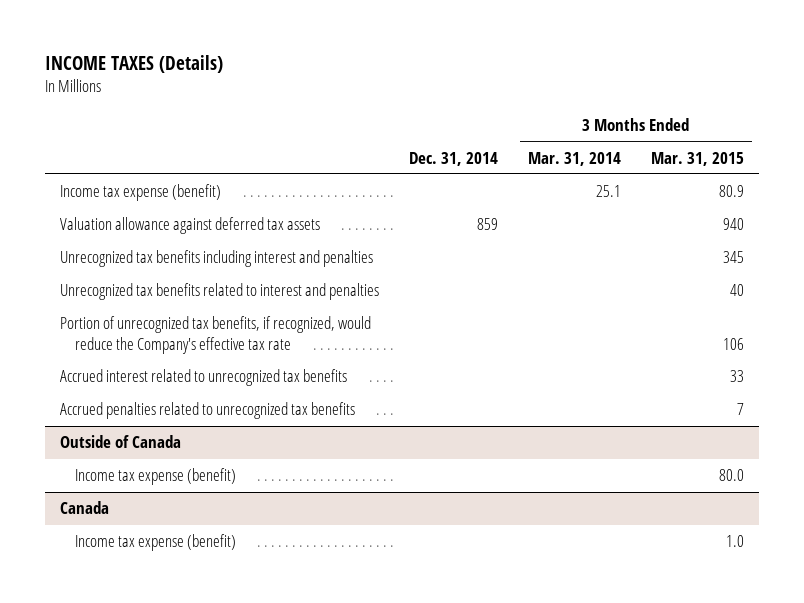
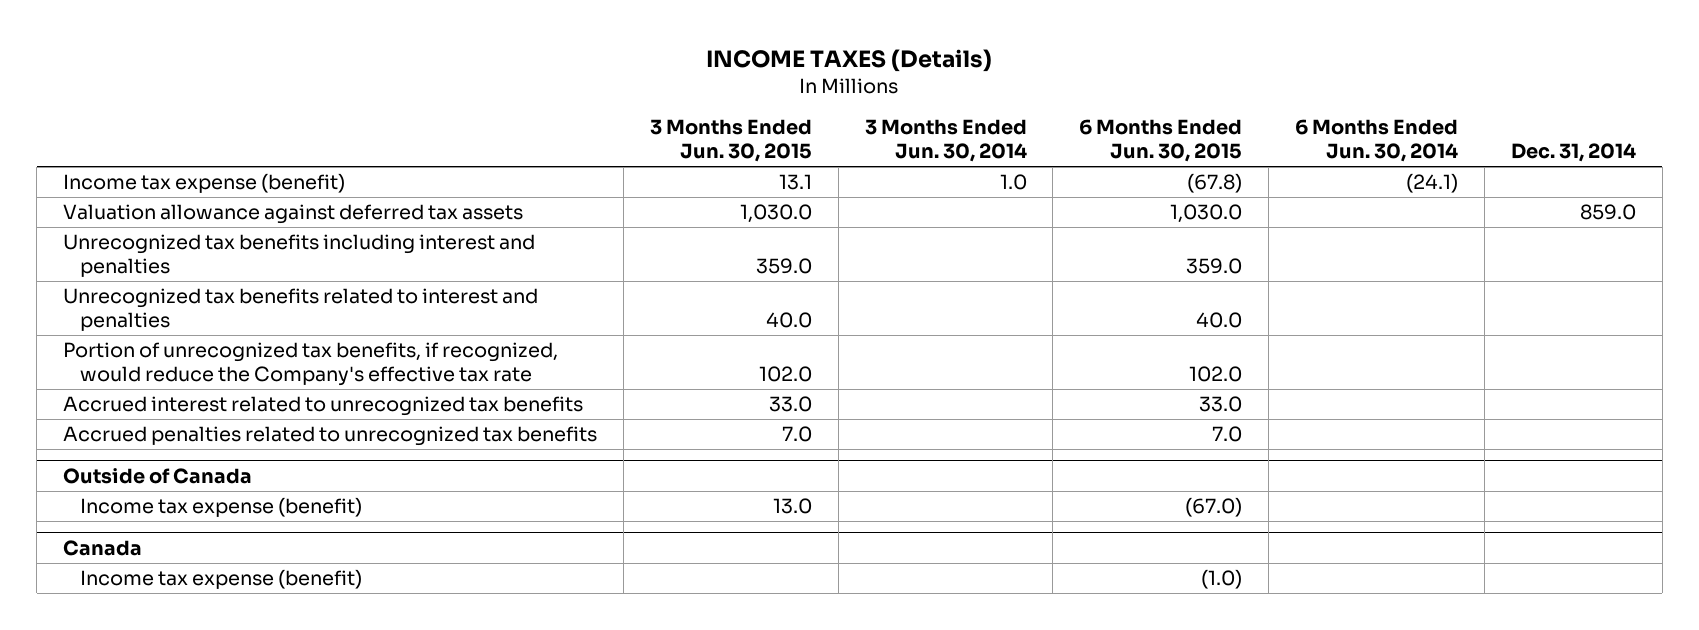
- | Dec. 31, 2014 | 3 Months Ended Mar. 31, 2014 | 3 Months Ended Mar. 31, 2015
+ | 3 Months Ended Jun. 30, 2015 | 3 Months Ended Jun. 30, 2014 | 6 Months Ended Jun. 30, 2015 | 6 Months Ended Jun. 30, 2014 | Dec. 31, 2014
- Valuation allowance against deferred tax assets | 859 | | 940
+ Valuation allowance against deferred tax assets | 1,030.0 | | 1,030.0 | | 859.0

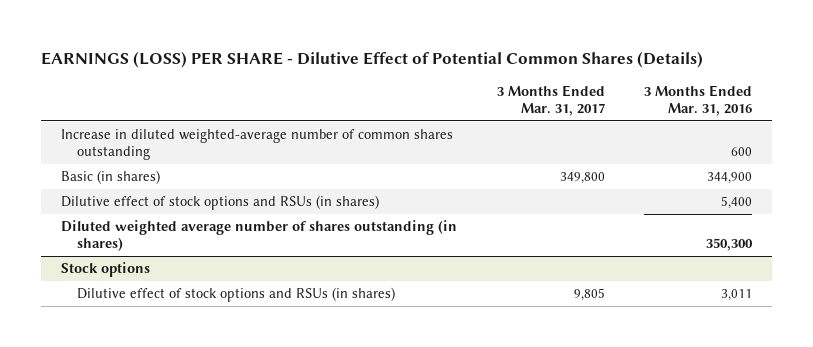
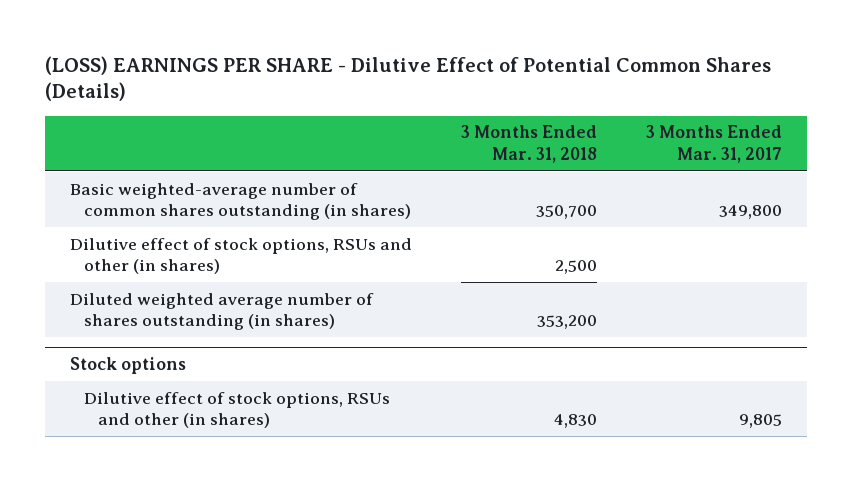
- EARNINGS (LOSS) PER SHARE - Dilutive Effect of Potential Common Shares (Details)
+ (LOSS) EARNINGS PER SHARE - Dilutive Effect of Potential Common Shares (Details)
- | 3 Months Ended Mar. 31, 2017 | 3 Months Ended Mar. 31, 2016
+ | 3 Months Ended Mar. 31, 2018 | 3 Months Ended Mar. 31, 2017
- Increase in diluted weighted-average number of common shares outstanding | | 600
- Basic (in shares) | 349,800 | 344,900
- Dilutive effect of stock options and RSUs (in shares) | | 5,400
+ Basic weighted-average number of common shares outstanding (in shares) | 350,700 | 349,800
+ Dilutive effect of stock options, RSUs and other (in shares) | 2,500 |
@ Stock options
- Dilutive effect of stock options and RSUs (in shares) | 9,805 | 3,011
+ Dilutive effect of stock options, RSUs and other (in shares) | 4,830 | 9,805

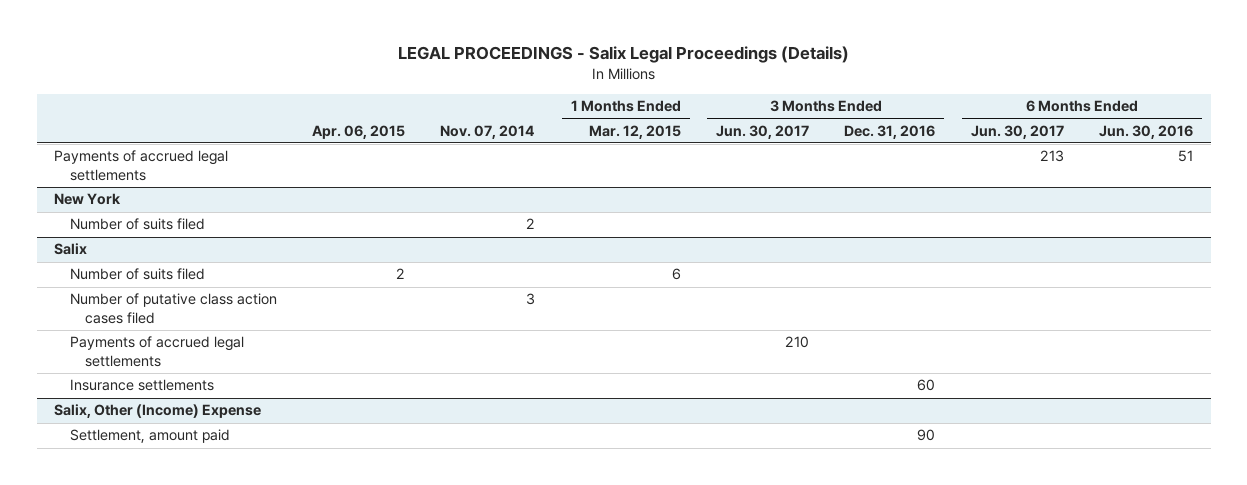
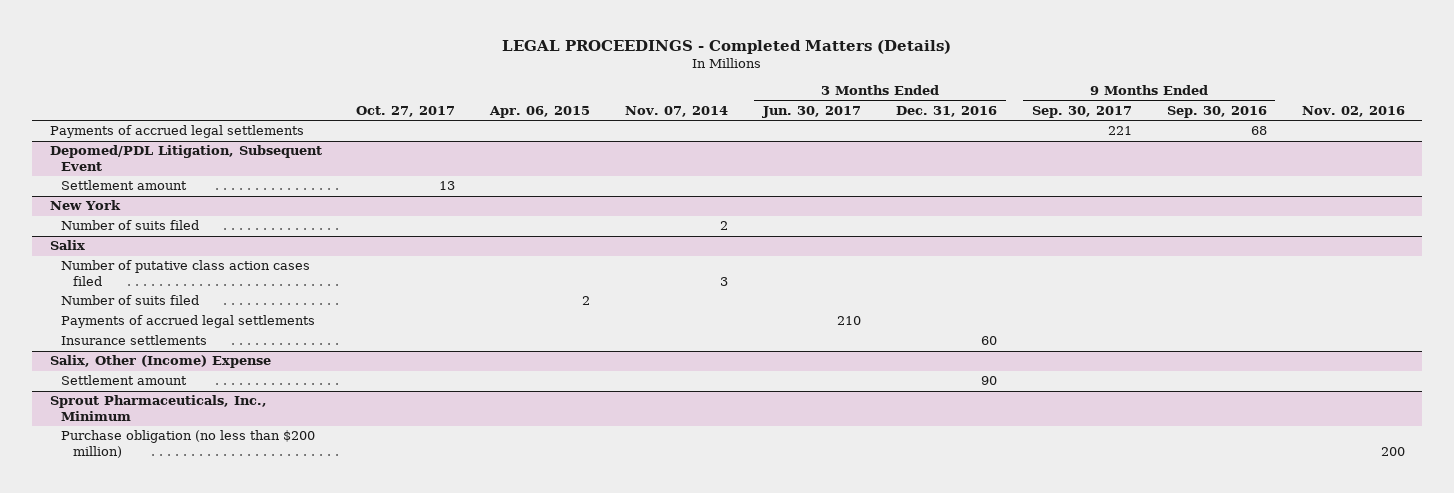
- LEGAL PROCEEDINGS - Salix Legal Proceedings (Details)
+ LEGAL PROCEEDINGS - Completed Matters (Details)
- | Apr. 06, 2015 | Nov. 07, 2014 | 1 Months Ended Mar. 12, 2015 | 3 Months Ended Jun. 30, 2017 | 3 Months Ended Dec. 31, 2016 | 6 Months Ended Jun. 30, 2017 | 6 Months Ended Jun. 30, 2016
+ | Oct. 27, 2017 | Apr. 06, 2015 | Nov. 07, 2014 | 3 Months Ended Jun. 30, 2017 | 3 Months Ended Dec. 31, 2016 | 9 Months Ended Sep. 30, 2017 | 9 Months Ended Sep. 30, 2016 | Nov. 02, 2016
+ Depomed/PDL Litigation, Subsequent Event
+ Settlement amount | 13 | | | | | | |
@ Salix
moved down: Number of suits filed | | 2 | | | | | |
@ Salix, Other (Income) Expense
- Settlement, amount paid | | | | | 90 | |
+ Settlement amount | | | | | 90 | | |
+ Sprout Pharmaceuticals, Inc., Minimum
+ Purchase obligation (no less than $200 million) | | | | | | | | 200

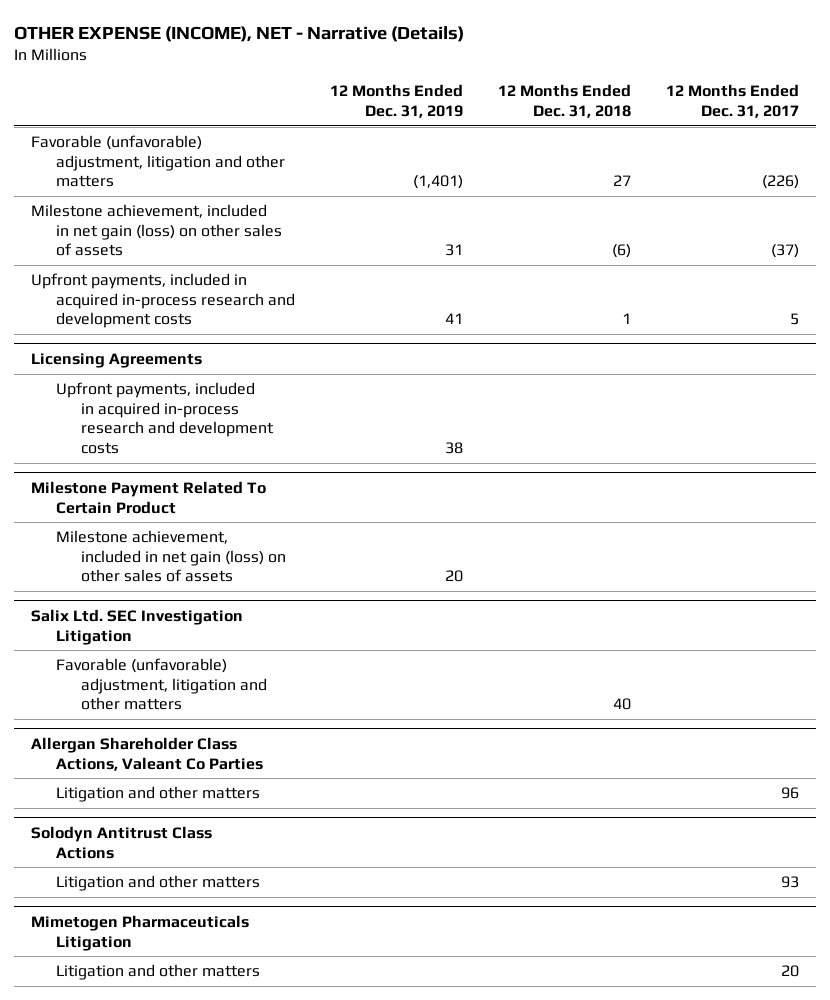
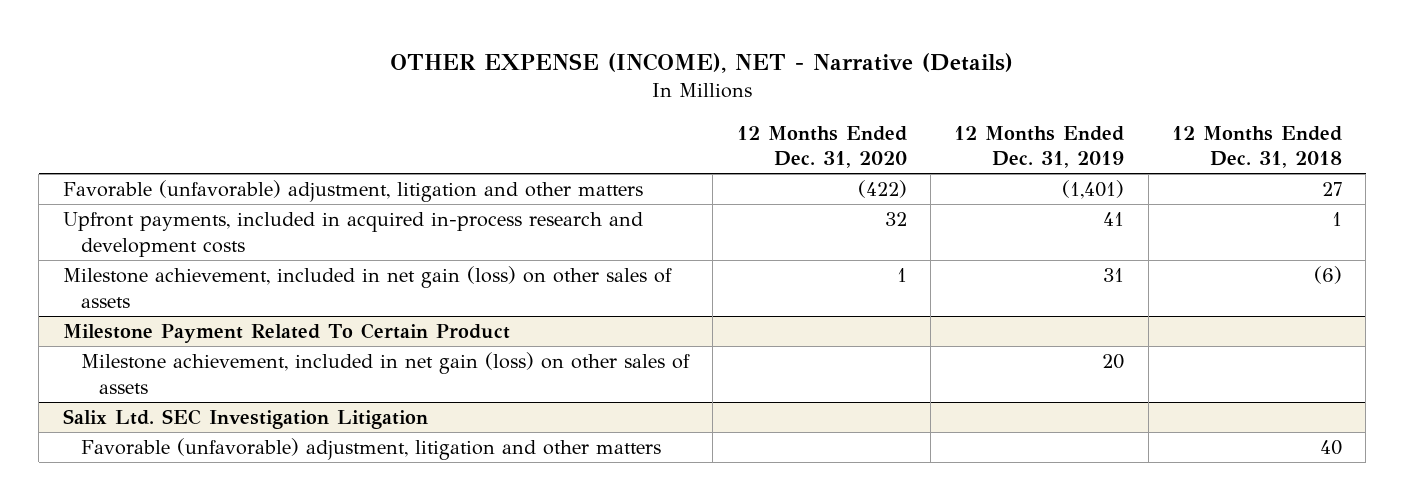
- | 12 Months Ended Dec. 31, 2019 | 12 Months Ended Dec. 31, 2018 | 12 Months Ended Dec. 31, 2017
+ | 12 Months Ended Dec. 31, 2020 | 12 Months Ended Dec. 31, 2019 | 12 Months Ended Dec. 31, 2018
- Licensing Agreements
- Upfront payments, included in acquired in-process research and development costs | 38 | |
moved down: Milestone achievement, included in net gain (loss) on other sales of assets | 1 | 31 | (6)
- Allergan Shareholder Class Actions, Valeant Co Parties
- Litigation and other matters | | | 96
- Solodyn Antitrust Class Actions
- Litigation and other matters | | | 93
- Mimetogen Pharmaceuticals Litigation
- Litigation and other matters | | | 20

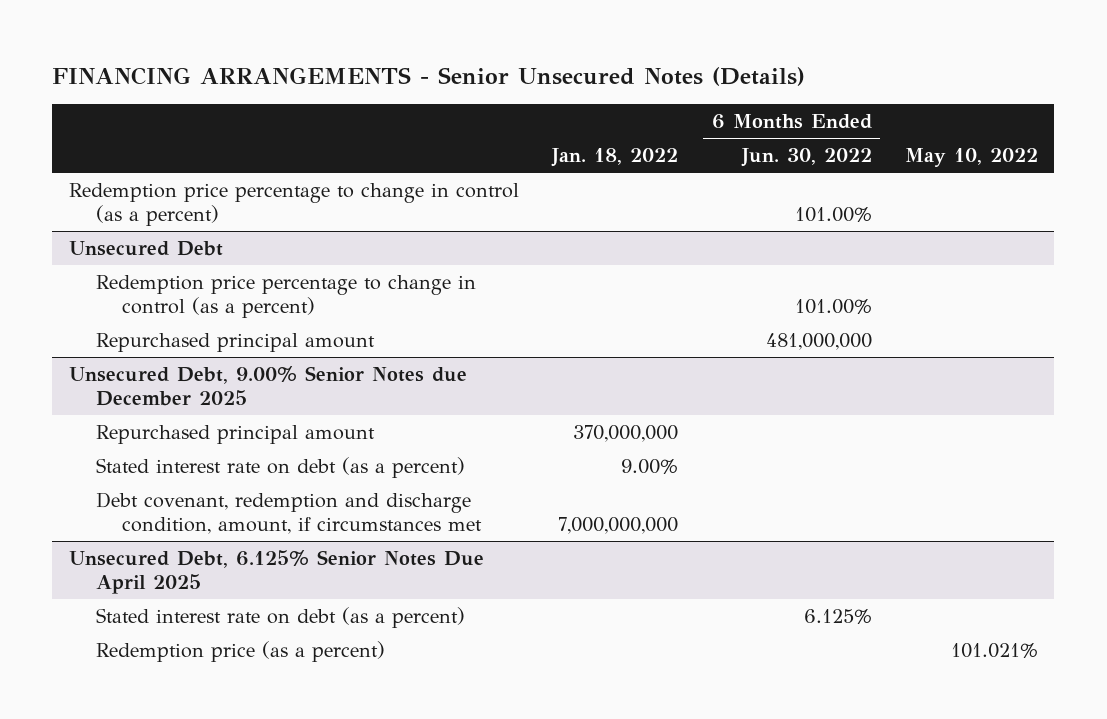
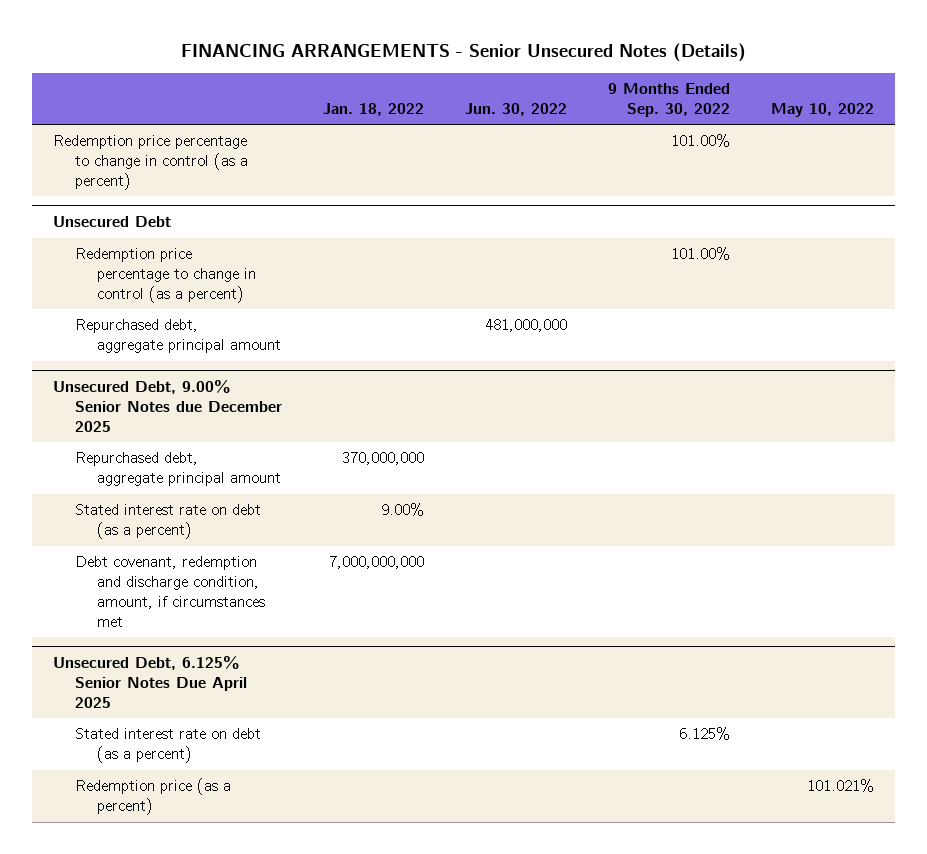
- | Jan. 18, 2022 | 6 Months Ended Jun. 30, 2022 | May 10, 2022
+ | Jan. 18, 2022 | Jun. 30, 2022 | 9 Months Ended Sep. 30, 2022 | May 10, 2022
@ Unsecured Debt
- Repurchased principal amount | | 481,000,000 |
+ Repurchased debt, aggregate principal amount | | 481,000,000 | |
@ Unsecured Debt, 9.00% Senior Notes due December 2025
- Repurchased principal amount | 370,000,000 | |
+ Repurchased debt, aggregate principal amount | 370,000,000 | | |

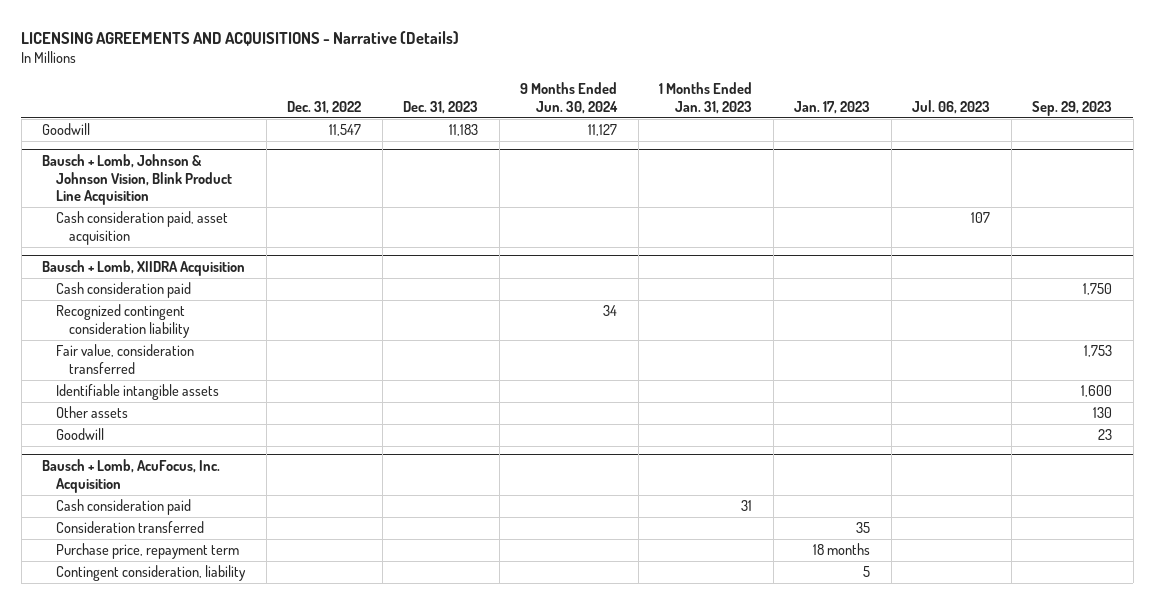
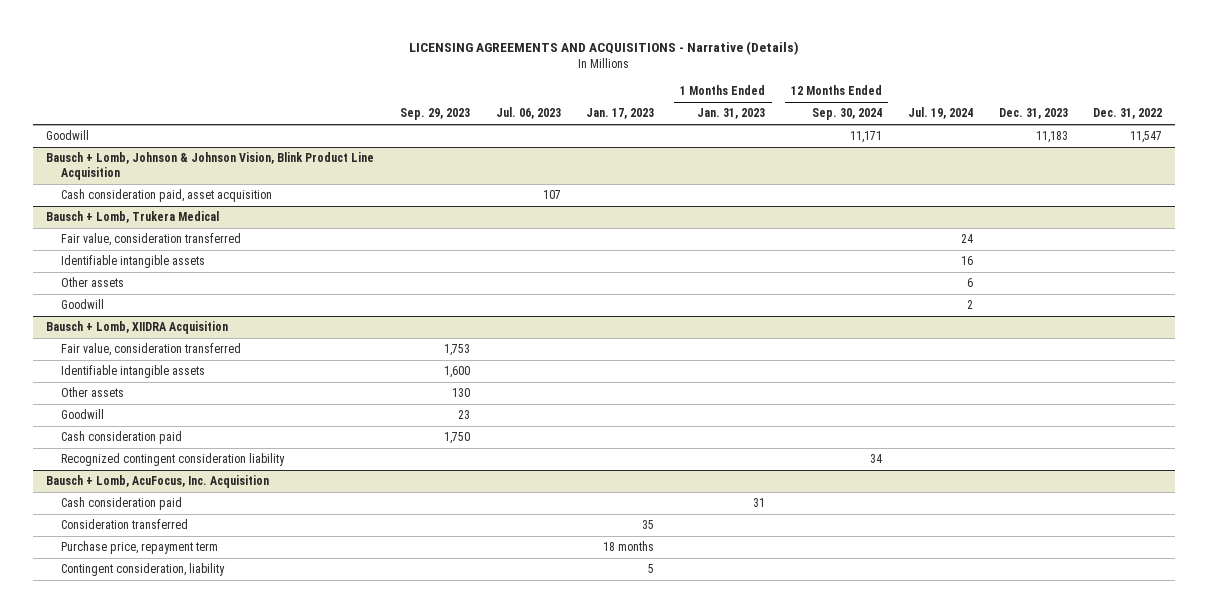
- | Dec. 31, 2022 | Dec. 31, 2023 | 9 Months Ended Jun. 30, 2024 | 1 Months Ended Jan. 31, 2023 | Jan. 17, 2023 | Jul. 06, 2023 | Sep. 29, 2023
+ | Sep. 29, 2023 | Jul. 06, 2023 | Jan. 17, 2023 | 1 Months Ended Jan. 31, 2023 | 12 Months Ended Sep. 30, 2024 | Jul. 19, 2024 | Dec. 31, 2023 | Dec. 31, 2022
+ Bausch + Lomb, Trukera Medical
+ Fair value, consideration transferred | | | | | | 24 | |
+ Identifiable intangible assets | | | | | | 16 | |
+ Other assets | | | | | | 6 | |
+ Goodwill | | | | | | 2 | |
@ Bausch + Lomb, XIIDRA Acquisition
moved down: Cash consideration paid | 1,750 | | | | | | |
moved down: Recognized contingent consideration liability | | | | | 34 | | |

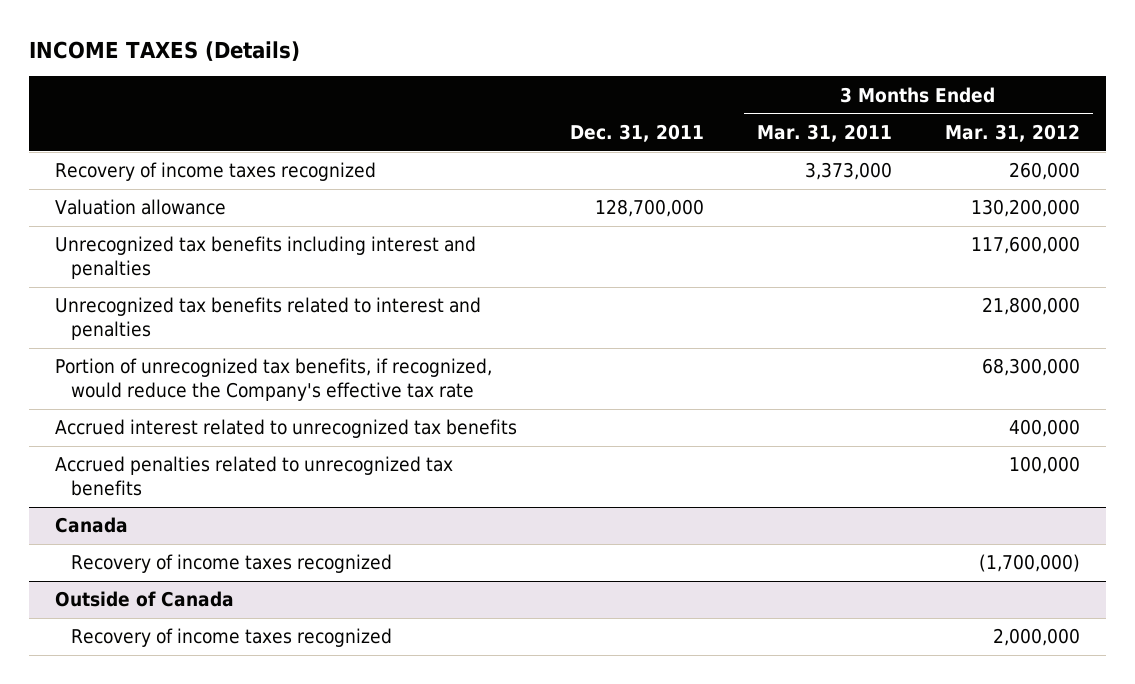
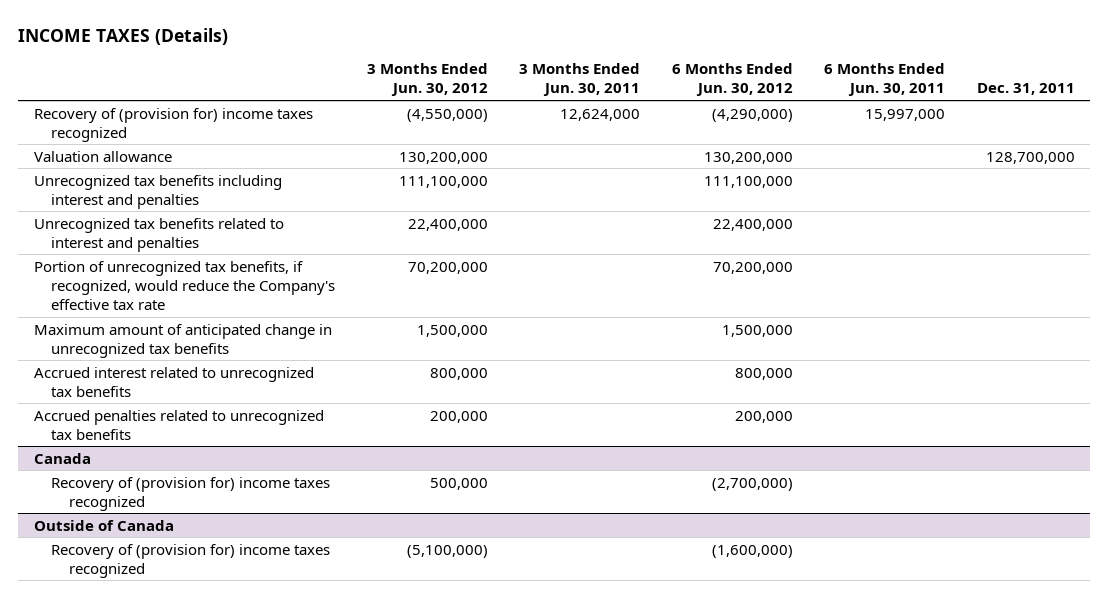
- | Dec. 31, 2011 | 3 Months Ended Mar. 31, 2011 | 3 Months Ended Mar. 31, 2012
+ | 3 Months Ended Jun. 30, 2012 | 3 Months Ended Jun. 30, 2011 | 6 Months Ended Jun. 30, 2012 | 6 Months Ended Jun. 30, 2011 | Dec. 31, 2011
- Recovery of income taxes recognized | | 3,373,000 | 260,000
+ Recovery of (provision for) income taxes recognized | (4,550,000) | 12,624,000 | (4,290,000) | 15,997,000 |
+ Maximum amount of anticipated change in unrecognized tax benefits | 1,500,000 | | 1,500,000 | |
@ Canada
- Recovery of income taxes recognized | | | (1,700,000)
+ Recovery of (provision for) income taxes recognized | 500,000 | | (2,700,000) | |
@ Outside of Canada
- Recovery of income taxes recognized | | | 2,000,000
+ Recovery of (provision for) income taxes recognized | (5,100,000) | | (1,600,000) | |

